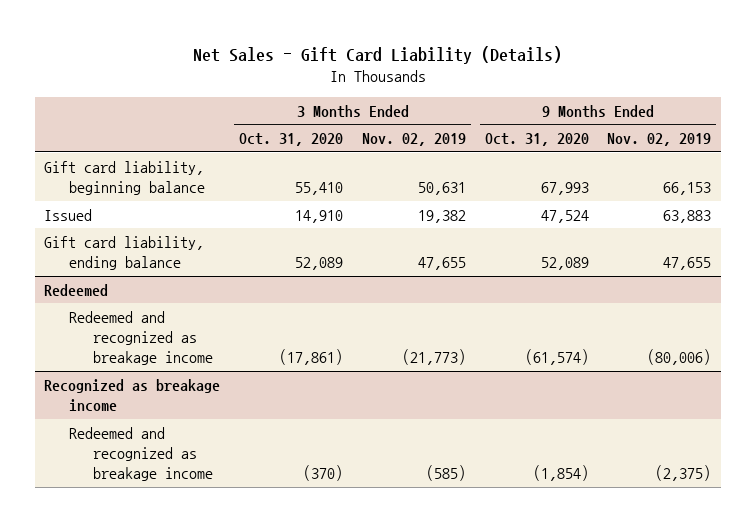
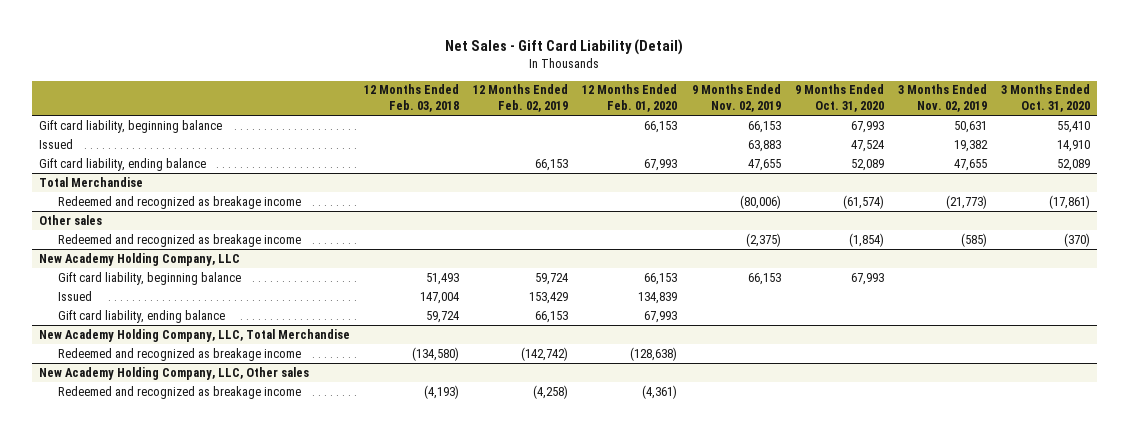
- Net Sales - Gift Card Liability (Details)
+ Net Sales - Gift Card Liability (Detail)
- | 3 Months Ended Oct. 31, 2020 | 3 Months Ended Nov. 02, 2019 | 9 Months Ended Oct. 31, 2020 | 9 Months Ended Nov. 02, 2019
+ | 12 Months Ended Feb. 03, 2018 | 12 Months Ended Feb. 02, 2019 | 12 Months Ended Feb. 01, 2020 | 9 Months Ended Nov. 02, 2019 | 9 Months Ended Oct. 31, 2020 | 3 Months Ended Nov. 02, 2019 | 3 Months Ended Oct. 31, 2020
- Redeemed
+ Total Merchandise
- Recognized as breakage income
+ Other sales
+ New Academy Holding Company, LLC
+ Gift card liability, beginning balance | 51,493 | 59,724 | 66,153 | 66,153 | 67,993 | |
+ Issued | 147,004 | 153,429 | 134,839 | | | |
+ Gift card liability, ending balance | 59,724 | 66,153 | 67,993 | | | |
+ New Academy Holding Company, LLC, Total Merchandise
+ Redeemed and recognized as breakage income | (134,580) | (142,742) | (128,638) | | | |
+ New Academy Holding Company, LLC, Other sales
+ Redeemed and recognized as breakage income | (4,193) | (4,258) | (4,361) | | | |

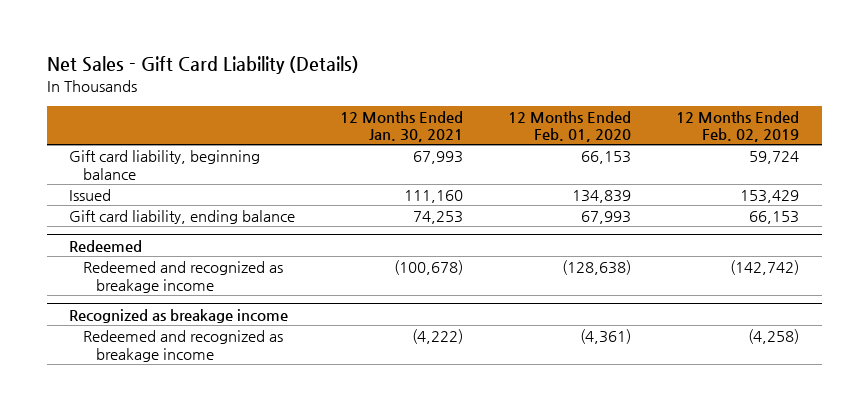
- Net Sales - Gift Card Liability (Detail)
+ Net Sales - Gift Card Liability (Details)
- | 12 Months Ended Feb. 03, 2018 | 12 Months Ended Feb. 02, 2019 | 12 Months Ended Feb. 01, 2020 | 9 Months Ended Nov. 02, 2019 | 9 Months Ended Oct. 31, 2020 | 3 Months Ended Nov. 02, 2019 | 3 Months Ended Oct. 31, 2020
+ | 12 Months Ended Jan. 30, 2021 | 12 Months Ended Feb. 01, 2020 | 12 Months Ended Feb. 02, 2019
- Gift card liability, beginning balance | | | 66,153 | 66,153 | 67,993 | 50,631 | 55,410
- Issued | | | | 63,883 | 47,524 | 19,382 | 14,910
- Gift card liability, ending balance | | 66,153 | 67,993 | 47,655 | 52,089 | 47,655 | 52,089
- Total Merchandise
- Redeemed and recognized as breakage income | | | | (80,006) | (61,574) | (21,773) | (17,861)
- Other sales
- Redeemed and recognized as breakage income | | | | (2,375) | (1,854) | (585) | (370)
- New Academy Holding Company, LLC
- New Academy Holding Company, LLC, Total Merchandise
+ Redeemed
- New Academy Holding Company, LLC, Other sales
+ Recognized as breakage income

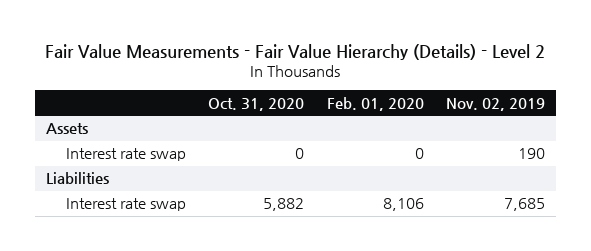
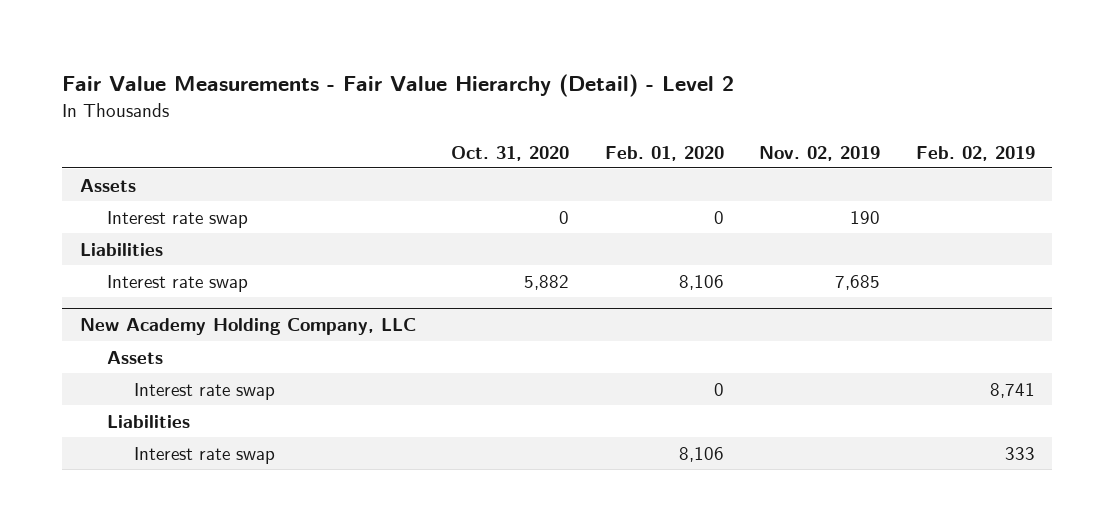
- Fair Value Measurements - Fair Value Hierarchy (Details) - Level 2
+ Fair Value Measurements - Fair Value Hierarchy (Detail) - Level 2
- | Oct. 31, 2020 | Feb. 01, 2020 | Nov. 02, 2019
+ | Oct. 31, 2020 | Feb. 01, 2020 | Nov. 02, 2019 | Feb. 02, 2019
+ New Academy Holding Company, LLC
+ Assets
+ Interest rate swap | | 0 | | 8,741
+ Liabilities
+ Interest rate swap | | 8,106 | | 333

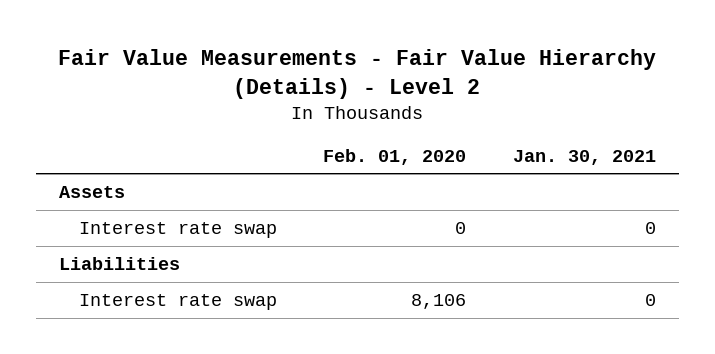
- Fair Value Measurements - Fair Value Hierarchy (Detail) - Level 2
+ Fair Value Measurements - Fair Value Hierarchy (Details) - Level 2
- | Oct. 31, 2020 | Feb. 01, 2020 | Nov. 02, 2019 | Feb. 02, 2019
+ | Feb. 01, 2020 | Jan. 30, 2021
- New Academy Holding Company, LLC
- Assets
- Interest rate swap | | 0 | | 8,741
- Liabilities
- Interest rate swap | | 8,106 | | 333

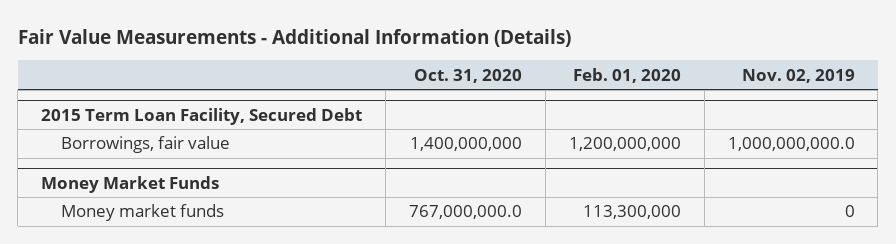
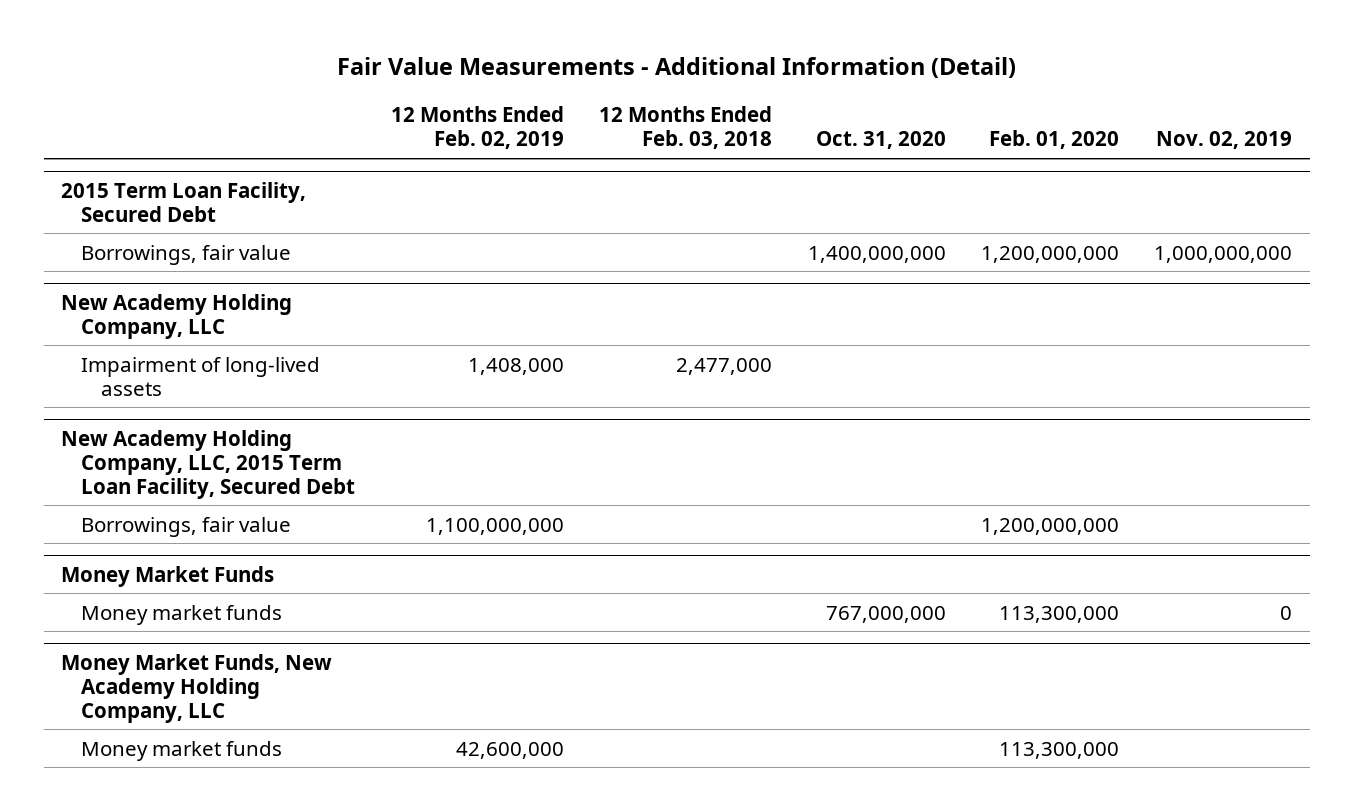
- Fair Value Measurements - Additional Information (Details)
+ Fair Value Measurements - Additional Information (Detail)
- | Oct. 31, 2020 | Feb. 01, 2020 | Nov. 02, 2019
+ | 12 Months Ended Feb. 02, 2019 | 12 Months Ended Feb. 03, 2018 | Oct. 31, 2020 | Feb. 01, 2020 | Nov. 02, 2019
@ 2015 Term Loan Facility, Secured Debt
- Borrowings, fair value | 1,400,000,000 | 1,200,000,000 | 1,000,000,000.0
+ Borrowings, fair value | | | 1,400,000,000 | 1,200,000,000 | 1,000,000,000
+ New Academy Holding Company, LLC
+ Impairment of long-lived assets | 1,408,000 | 2,477,000 | | |
+ New Academy Holding Company, LLC, 2015 Term Loan Facility, Secured Debt
+ Borrowings, fair value | 1,100,000,000 | | | 1,200,000,000 |
@ Money Market Funds
- Money market funds | 767,000,000.0 | 113,300,000 | 0
+ Money market funds | | | 767,000,000 | 113,300,000 | 0
+ Money Market Funds, New Academy Holding Company, LLC
+ Money market funds | 42,600,000 | | | 113,300,000 |

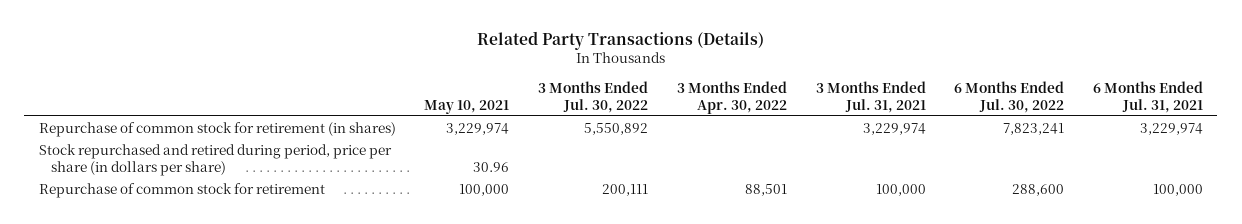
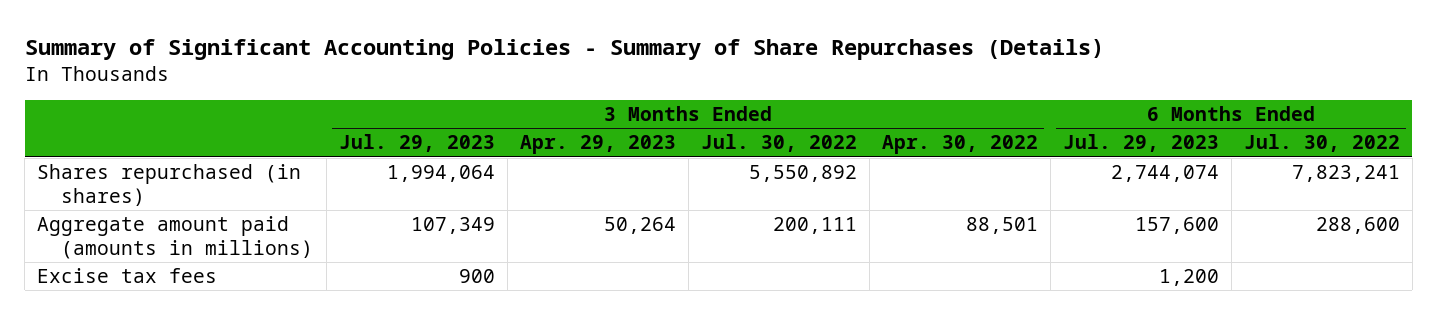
- Related Party Transactions (Details)
+ Summary of Significant Accounting Policies - Summary of Share Repurchases (Details)
- | May 10, 2021 | 3 Months Ended Jul. 30, 2022 | 3 Months Ended Apr. 30, 2022 | 3 Months Ended Jul. 31, 2021 | 6 Months Ended Jul. 30, 2022 | 6 Months Ended Jul. 31, 2021
+ | 3 Months Ended Jul. 29, 2023 | 3 Months Ended Apr. 29, 2023 | 3 Months Ended Jul. 30, 2022 | 3 Months Ended Apr. 30, 2022 | 6 Months Ended Jul. 29, 2023 | 6 Months Ended Jul. 30, 2022
- Repurchase of common stock for retirement (in shares) | 3,229,974 | 5,550,892 | | 3,229,974 | 7,823,241 | 3,229,974
- Stock repurchased and retired during period, price per share (in dollars per share) | 30.96 | | | | |
- Repurchase of common stock for retirement | 100,000 | 200,111 | 88,501 | 100,000 | 288,600 | 100,000
+ Shares repurchased (in shares) | 1,994,064 | | 5,550,892 | | 2,744,074 | 7,823,241
+ Aggregate amount paid (amounts in millions) | 107,349 | 50,264 | 200,111 | 88,501 | 157,600 | 288,600
+ Excise tax fees | 900 | | | | 1,200 |

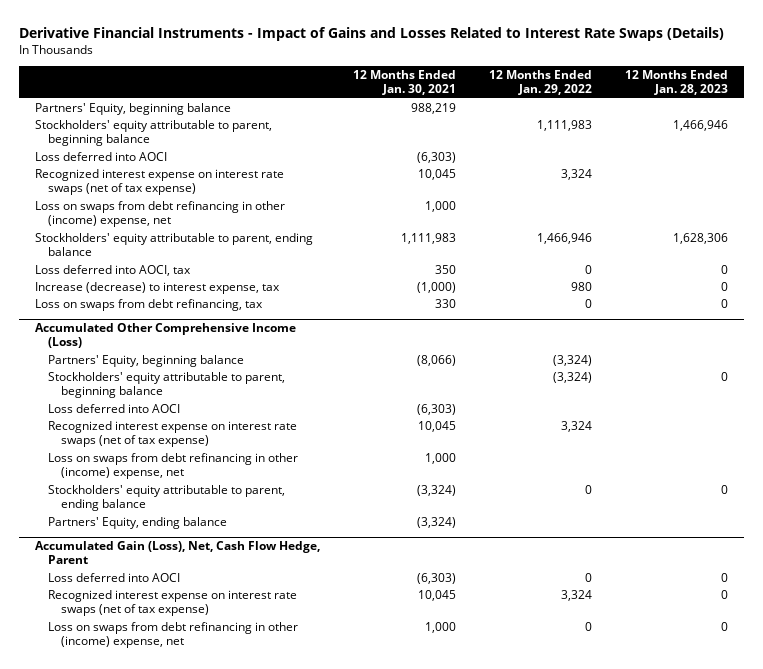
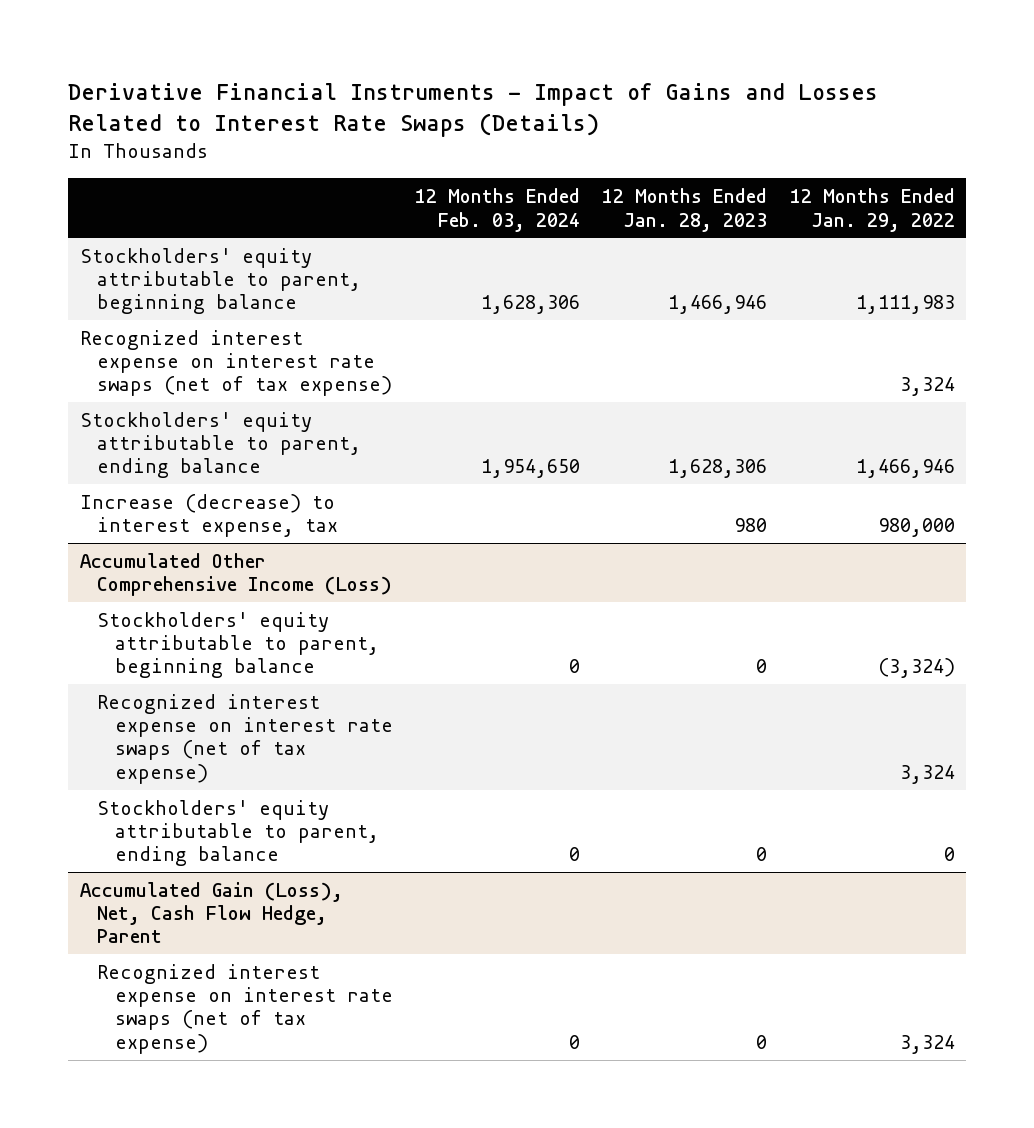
- | 12 Months Ended Jan. 30, 2021 | 12 Months Ended Jan. 29, 2022 | 12 Months Ended Jan. 28, 2023
+ | 12 Months Ended Feb. 03, 2024 | 12 Months Ended Jan. 28, 2023 | 12 Months Ended Jan. 29, 2022
- Partners' Equity, beginning balance | 988,219 | |
- Loss deferred into AOCI | (6,303) | |
- Loss on swaps from debt refinancing in other (income) expense, net | 1,000 | |
- Loss deferred into AOCI, tax | 350 | 0 | 0
- Increase (decrease) to interest expense, tax | (1,000) | 980 | 0
- Loss on swaps from debt refinancing, tax | 330 | 0 | 0
+ Increase (decrease) to interest expense, tax | | 980 | 980,000
@ Accumulated Other Comprehensive Income (Loss)
- Partners' Equity, beginning balance | (8,066) | (3,324) |
- Loss deferred into AOCI | (6,303) | |
- Loss on swaps from debt refinancing in other (income) expense, net | 1,000 | |
- Partners' Equity, ending balance | (3,324) | |
@ Accumulated Gain (Loss), Net, Cash Flow Hedge, Parent
- Loss deferred into AOCI | (6,303) | 0 | 0
- Loss on swaps from debt refinancing in other (income) expense, net | 1,000 | 0 | 0

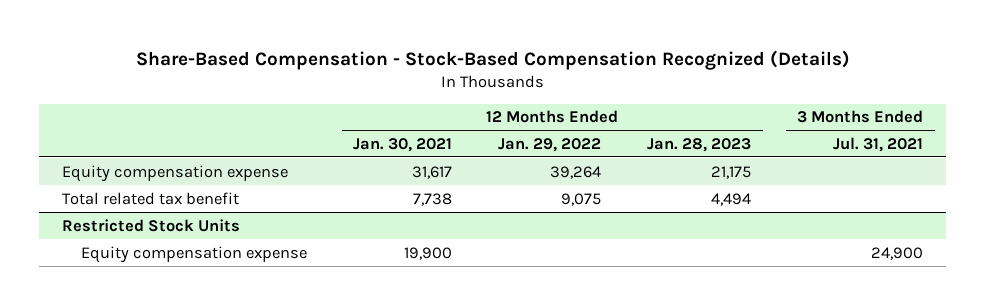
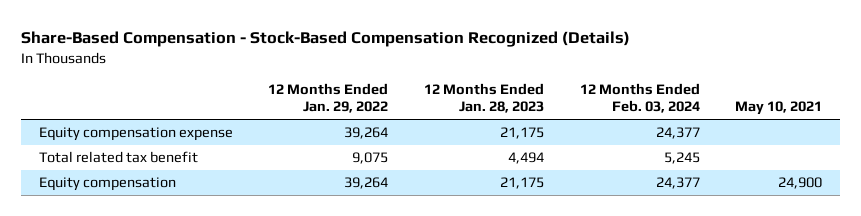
- | 12 Months Ended Jan. 30, 2021 | 12 Months Ended Jan. 29, 2022 | 12 Months Ended Jan. 28, 2023 | 3 Months Ended Jul. 31, 2021
+ | 12 Months Ended Jan. 29, 2022 | 12 Months Ended Jan. 28, 2023 | 12 Months Ended Feb. 03, 2024 | May 10, 2021
- Restricted Stock Units
- Equity compensation expense | 19,900 | | | 24,900
+ Equity compensation | 39,264 | 21,175 | 24,377 | 24,900

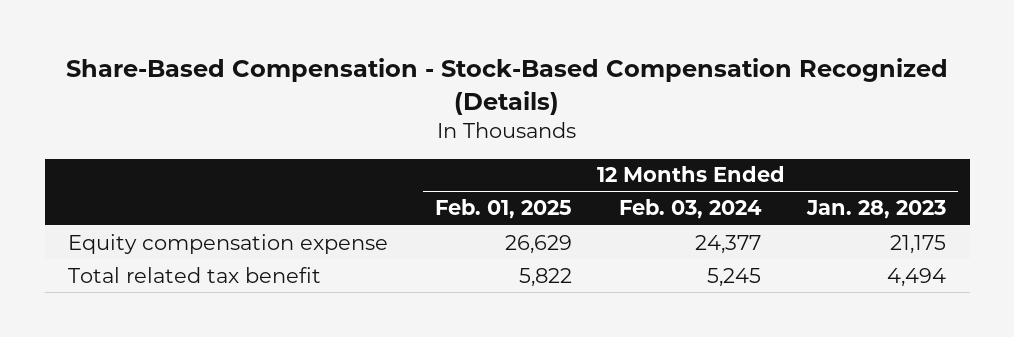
- | 12 Months Ended Jan. 29, 2022 | 12 Months Ended Jan. 28, 2023 | 12 Months Ended Feb. 03, 2024 | May 10, 2021
+ | 12 Months Ended Feb. 01, 2025 | 12 Months Ended Feb. 03, 2024 | 12 Months Ended Jan. 28, 2023
- Equity compensation | 39,264 | 21,175 | 24,377 | 24,900

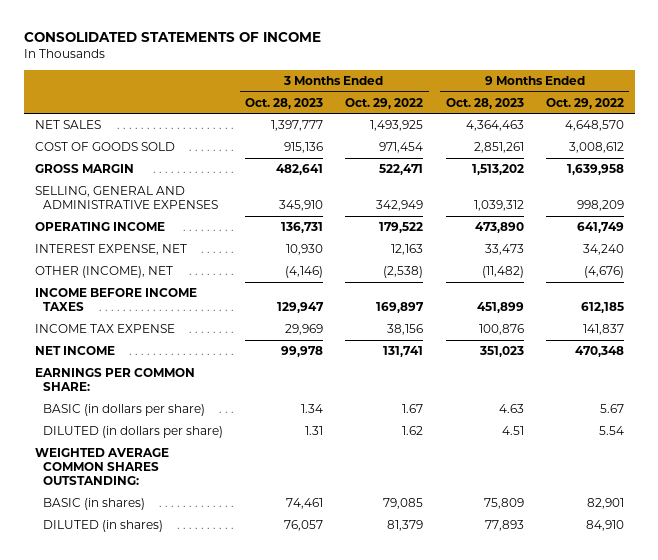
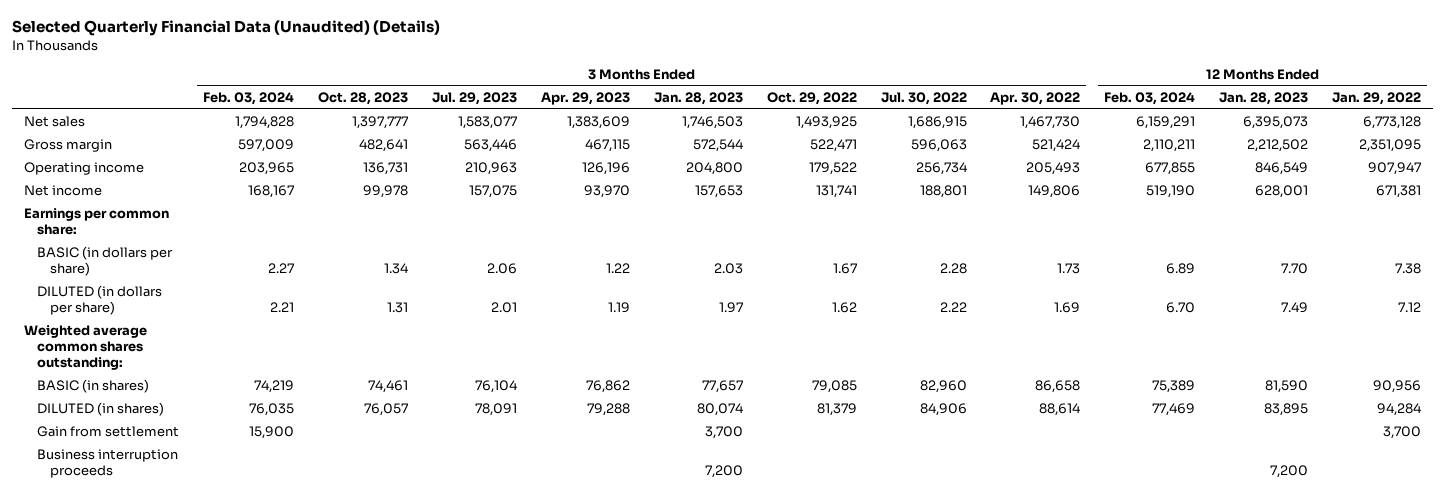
- CONSOLIDATED STATEMENTS OF INCOME
+ Selected Quarterly Financial Data (Unaudited) (Details)
- | 3 Months Ended Oct. 28, 2023 | 3 Months Ended Oct. 29, 2022 | 9 Months Ended Oct. 28, 2023 | 9 Months Ended Oct. 29, 2022
+ | 3 Months Ended Feb. 03, 2024 | 3 Months Ended Oct. 28, 2023 | 3 Months Ended Jul. 29, 2023 | 3 Months Ended Apr. 29, 2023 | 3 Months Ended Jan. 28, 2023 | 3 Months Ended Oct. 29, 2022 | 3 Months Ended Jul. 30, 2022 | 3 Months Ended Apr. 30, 2022 | 12 Months Ended Feb. 03, 2024 | 12 Months Ended Jan. 28, 2023 | 12 Months Ended Jan. 29, 2022
- NET SALES | 1,397,777 | 1,493,925 | 4,364,463 | 4,648,570
- COST OF GOODS SOLD | 915,136 | 971,454 | 2,851,261 | 3,008,612
- GROSS MARGIN | 482,641 | 522,471 | 1,513,202 | 1,639,958
- SELLING, GENERAL AND ADMINISTRATIVE EXPENSES | 345,910 | 342,949 | 1,039,312 | 998,209
- OPERATING INCOME | 136,731 | 179,522 | 473,890 | 641,749
- INTEREST EXPENSE, NET | 10,930 | 12,163 | 33,473 | 34,240
- OTHER (INCOME), NET | (4,146) | (2,538) | (11,482) | (4,676)
- INCOME BEFORE INCOME TAXES | 129,947 | 169,897 | 451,899 | 612,185
- INCOME TAX EXPENSE | 29,969 | 38,156 | 100,876 | 141,837
- NET INCOME | 99,978 | 131,741 | 351,023 | 470,348
- EARNINGS PER COMMON SHARE:
+ Net sales | 1,794,828 | 1,397,777 | 1,583,077 | 1,383,609 | 1,746,503 | 1,493,925 | 1,686,915 | 1,467,730 | 6,159,291 | 6,395,073 | 6,773,128
+ Gross margin | 597,009 | 482,641 | 563,446 | 467,115 | 572,544 | 522,471 | 596,063 | 521,424 | 2,110,211 | 2,212,502 | 2,351,095
+ Operating income | 203,965 | 136,731 | 210,963 | 126,196 | 204,800 | 179,522 | 256,734 | 205,493 | 677,855 | 846,549 | 907,947
+ Net income | 168,167 | 99,978 | 157,075 | 93,970 | 157,653 | 131,741 | 188,801 | 149,806 | 519,190 | 628,001 | 671,381
+ Earnings per common share:
- WEIGHTED AVERAGE COMMON SHARES OUTSTANDING:
+ Weighted average common shares outstanding:
+ Gain from settlement | 15,900 | | | | 3,700 | | | | | | 3,700
+ Business interruption proceeds | | | | | 7,200 | | | | | 7,200 |

